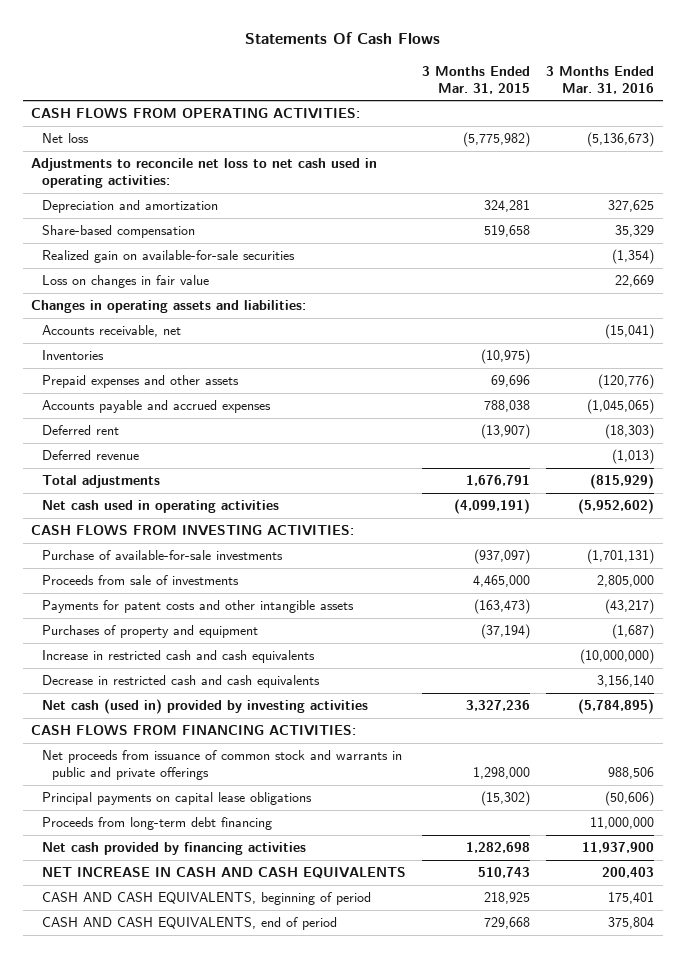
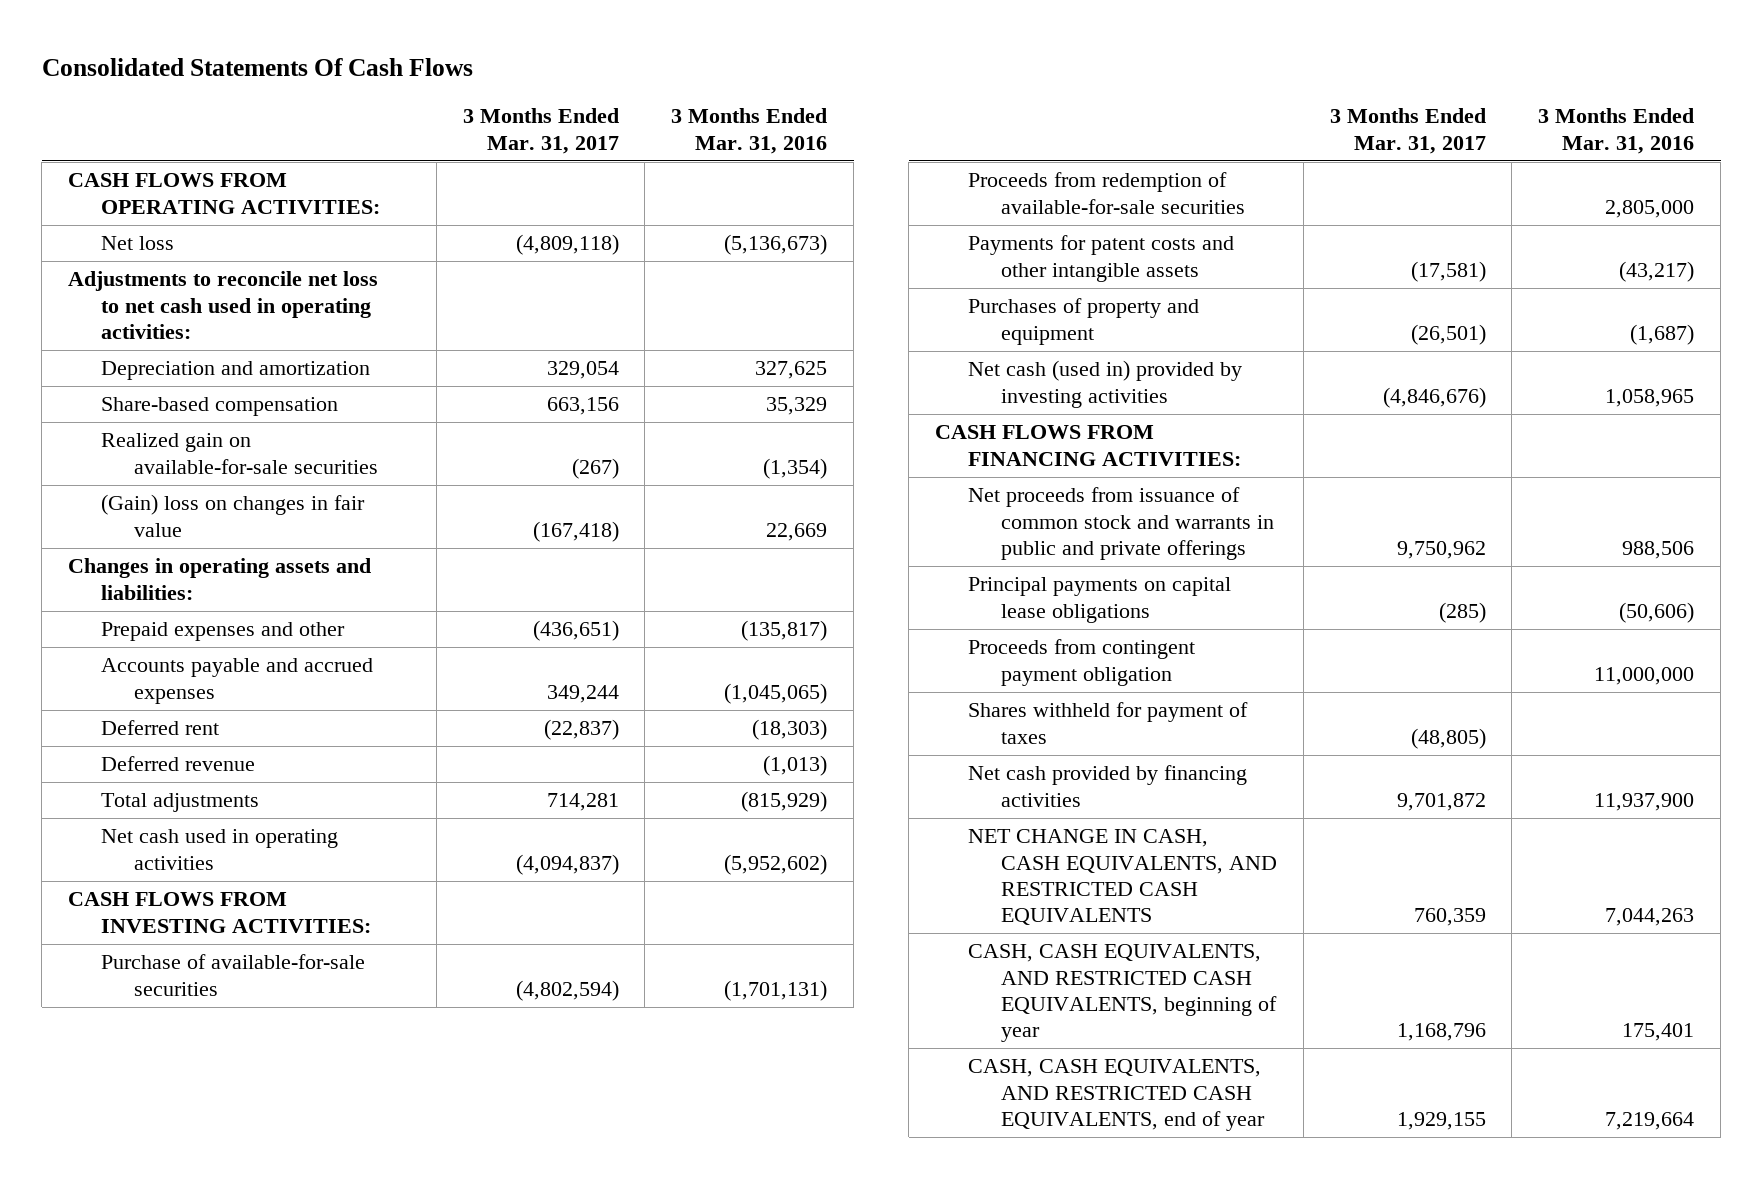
- Statements Of Cash Flows
+ Consolidated Statements Of Cash Flows
- | 3 Months Ended Mar. 31, 2015 | 3 Months Ended Mar. 31, 2016
+ | 3 Months Ended Mar. 31, 2017 | 3 Months Ended Mar. 31, 2016
- Loss on changes in fair value | | 22,669
+ (Gain) loss on changes in fair value | (167,418) | 22,669
- Accounts receivable, net | | (15,041)
- Inventories | (10,975) |
- Prepaid expenses and other assets | 69,696 | (120,776)
+ Prepaid expenses and other | (436,651) | (135,817)
- Purchase of available-for-sale investments | (937,097) | (1,701,131)
- Proceeds from sale of investments | 4,465,000 | 2,805,000
+ Purchase of available-for-sale securities | (4,802,594) | (1,701,131)
+ Proceeds from redemption of available-for-sale securities | | 2,805,000
- Increase in restricted cash and cash equivalents | | (10,000,000)
- Decrease in restricted cash and cash equivalents | | 3,156,140
- Net cash (used in) provided by investing activities | 3,327,236 | (5,784,895)
+ Net cash (used in) provided by investing activities | (4,846,676) | 1,058,965
- Proceeds from long-term debt financing | | 11,000,000
+ Proceeds from contingent payment obligation | | 11,000,000
+ Shares withheld for payment of taxes | (48,805) |
- NET INCREASE IN CASH AND CASH EQUIVALENTS | 510,743 | 200,403
- CASH AND CASH EQUIVALENTS, beginning of period | 218,925 | 175,401
- CASH AND CASH EQUIVALENTS, end of period | 729,668 | 375,804
+ NET CHANGE IN CASH, CASH EQUIVALENTS, AND RESTRICTED CASH EQUIVALENTS | 760,359 | 7,044,263
+ CASH, CASH EQUIVALENTS, AND RESTRICTED CASH EQUIVALENTS, beginning of year | 1,168,796 | 175,401
+ CASH, CASH EQUIVALENTS, AND RESTRICTED CASH EQUIVALENTS, end of year | 1,929,155 | 7,219,664

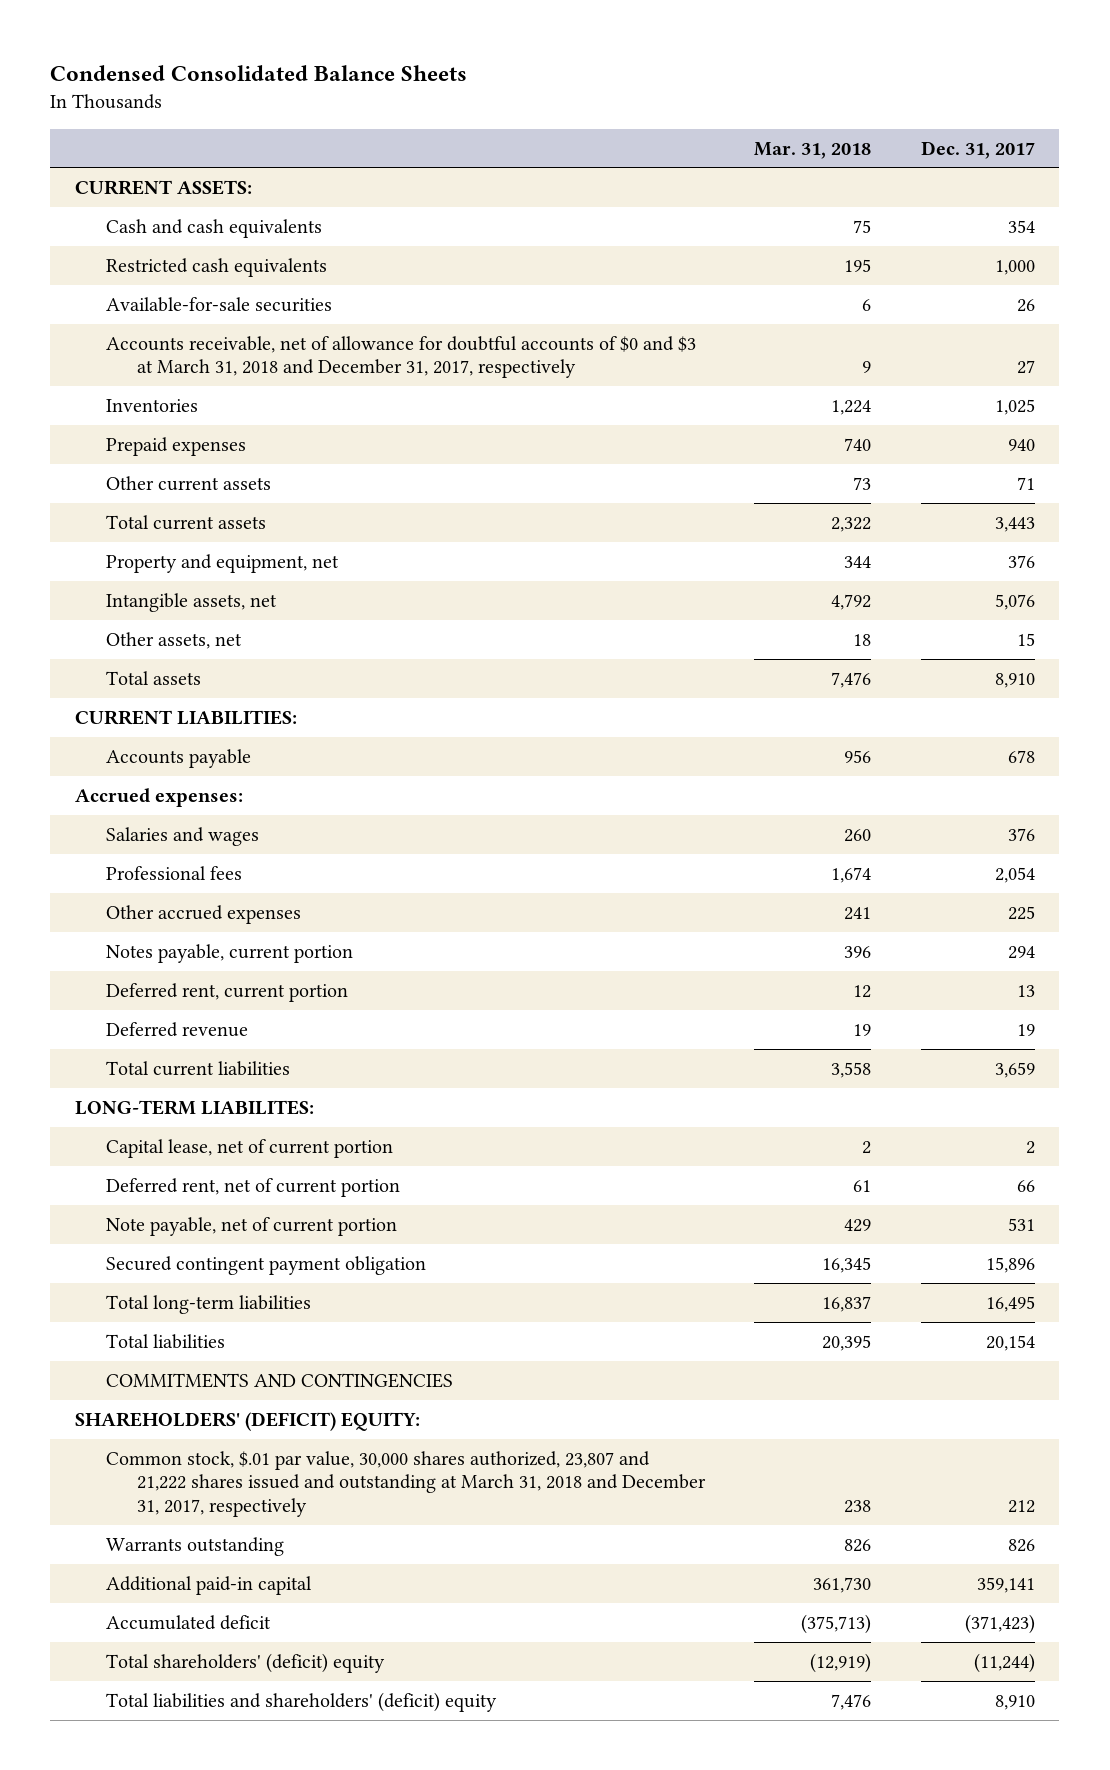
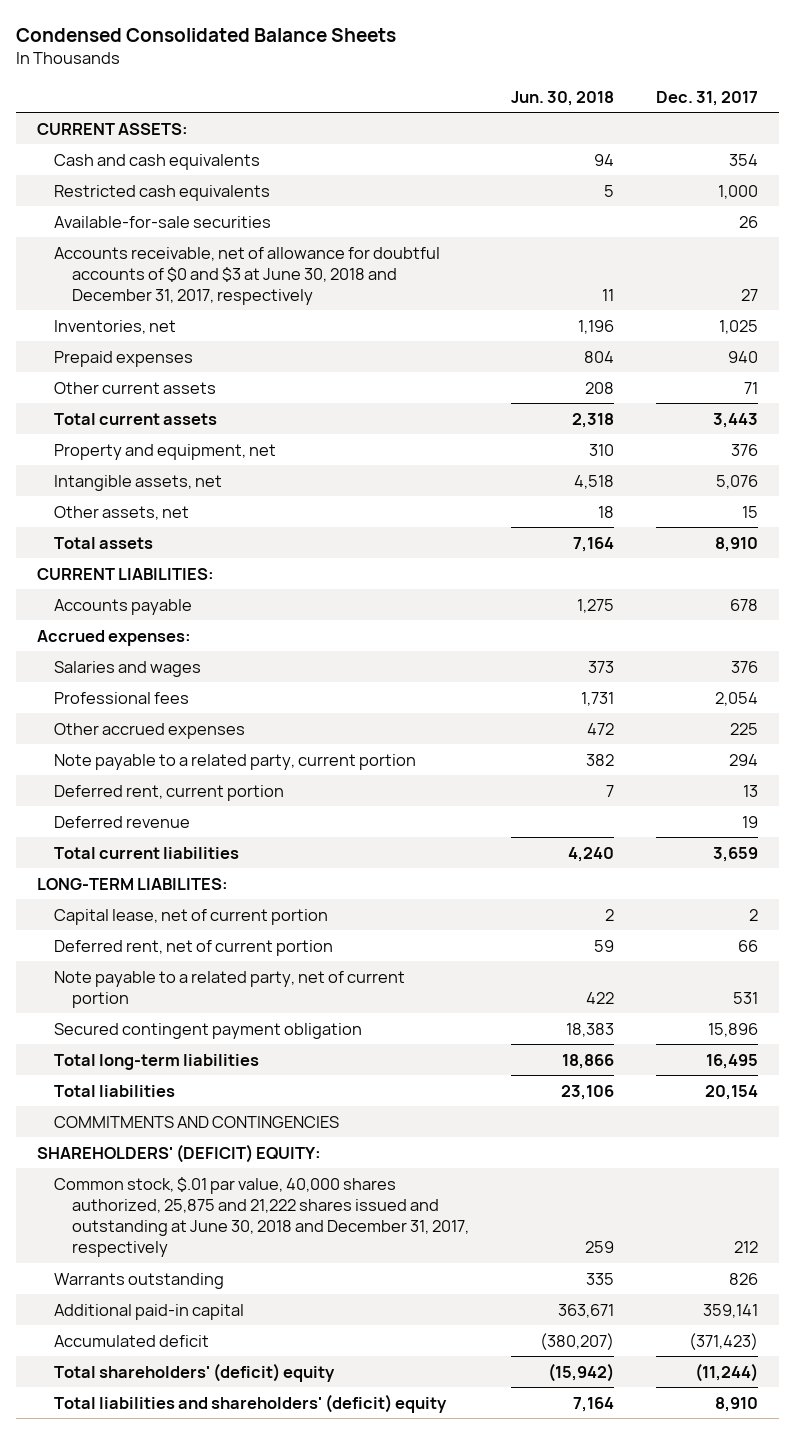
- | Mar. 31, 2018 | Dec. 31, 2017
+ | Jun. 30, 2018 | Dec. 31, 2017
- Accounts receivable, net of allowance for doubtful accounts of $0 and $3 at March 31, 2018 and December 31, 2017, respectively | 9 | 27
- Inventories | 1,224 | 1,025
+ Accounts receivable, net of allowance for doubtful accounts of $0 and $3 at June 30, 2018 and December 31, 2017, respectively | 11 | 27
+ Inventories, net | 1,196 | 1,025
- Notes payable, current portion | 396 | 294
+ Note payable to a related party, current portion | 382 | 294
- Note payable, net of current portion | 429 | 531
+ Note payable to a related party, net of current portion | 422 | 531
- Common stock, $.01 par value, 30,000 shares authorized, 23,807 and 21,222 shares issued and outstanding at March 31, 2018 and December 31, 2017, respectively | 238 | 212
+ Common stock, $.01 par value, 40,000 shares authorized, 25,875 and 21,222 shares issued and outstanding at June 30, 2018 and December 31, 2017, respectively | 259 | 212

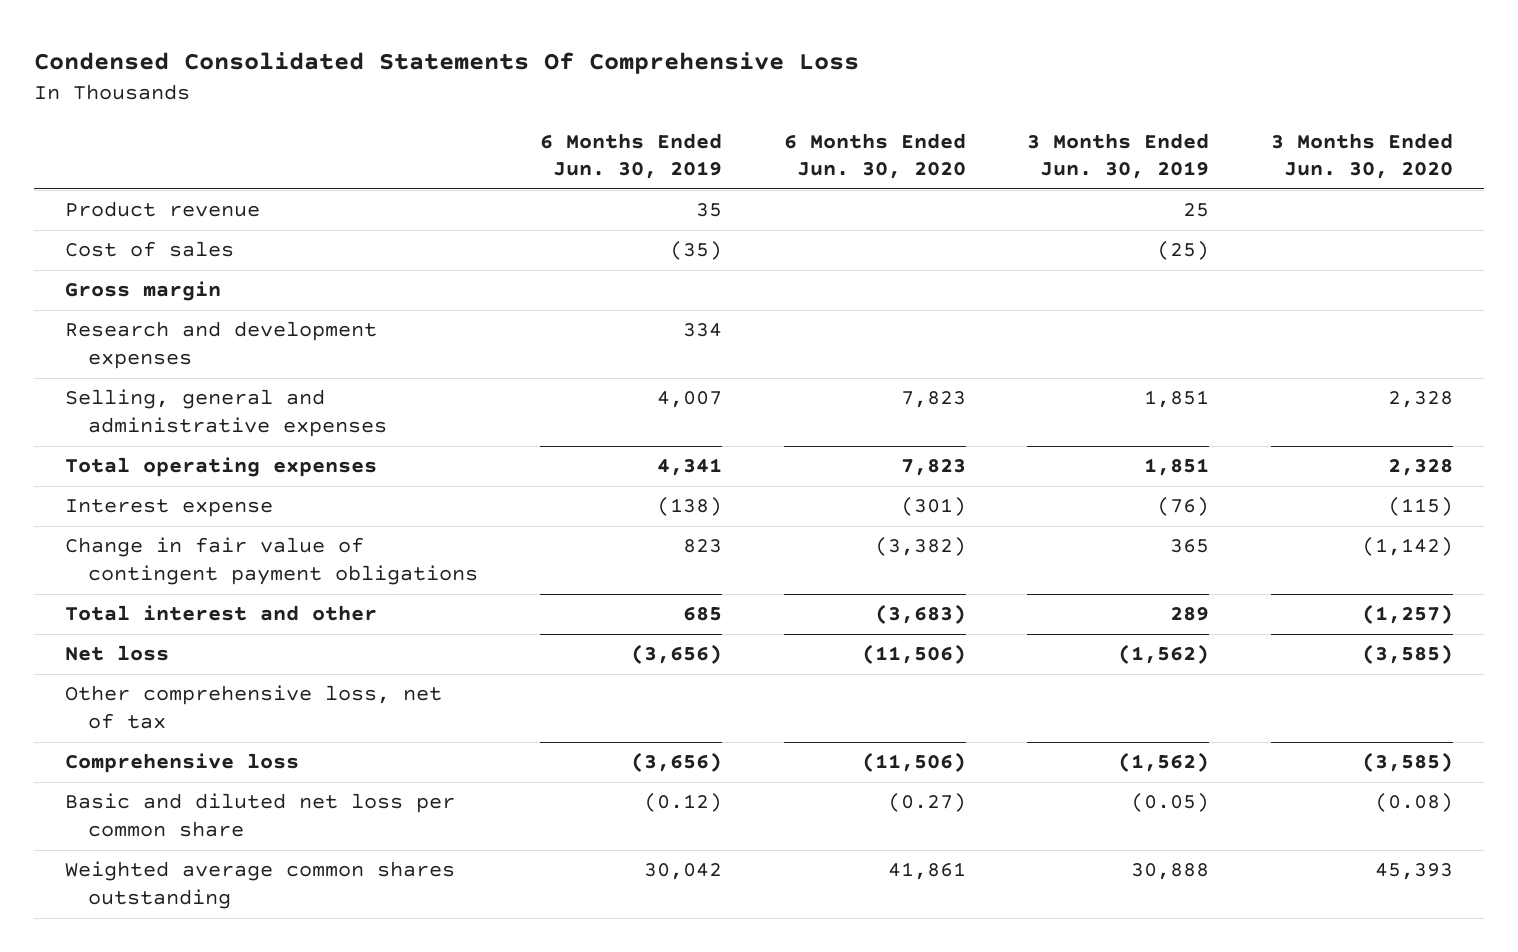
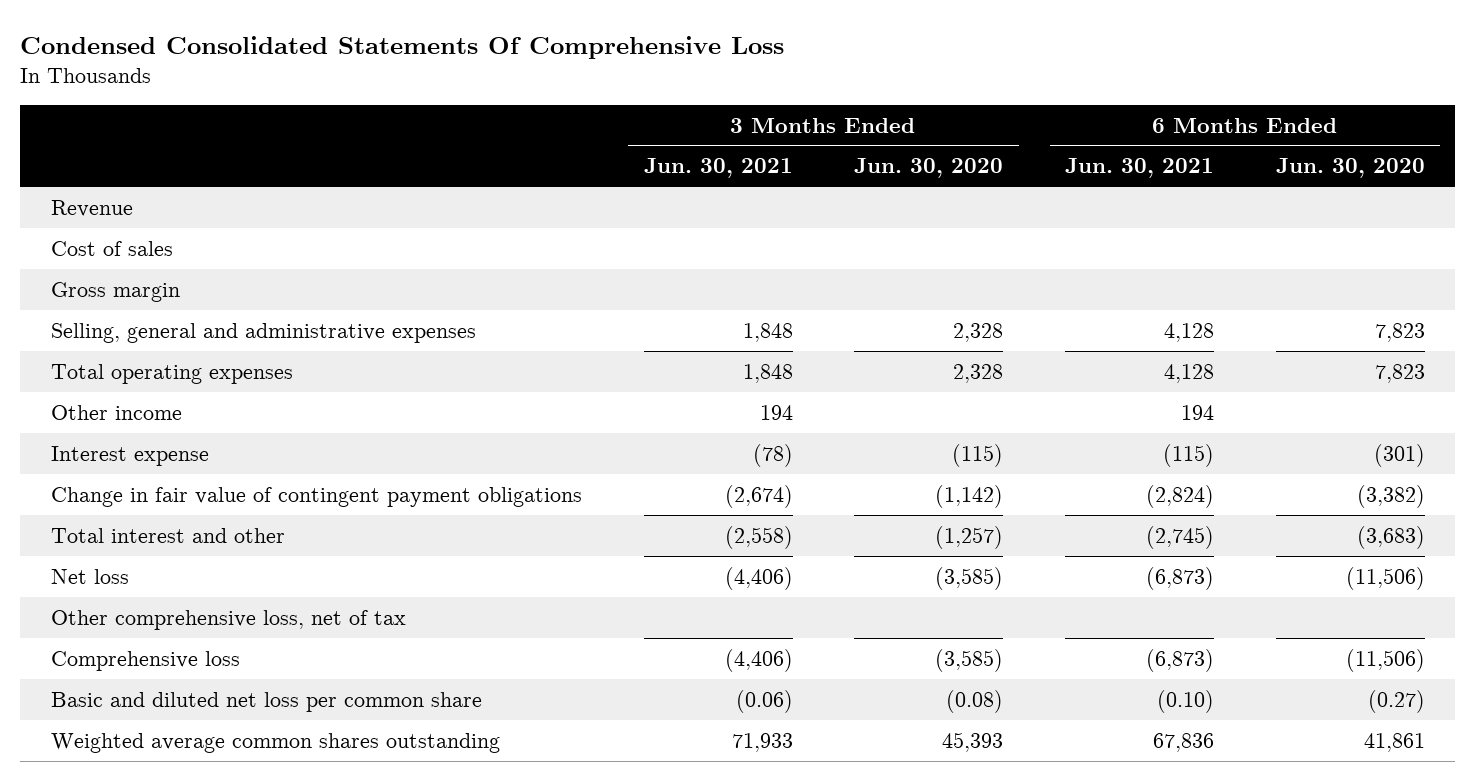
- | 6 Months Ended Jun. 30, 2019 | 6 Months Ended Jun. 30, 2020 | 3 Months Ended Jun. 30, 2019 | 3 Months Ended Jun. 30, 2020
+ | 3 Months Ended Jun. 30, 2021 | 3 Months Ended Jun. 30, 2020 | 6 Months Ended Jun. 30, 2021 | 6 Months Ended Jun. 30, 2020
- Product revenue | 35 | | 25 |
+ Revenue
- Research and development expenses | 334 | | |
+ Other income | 194 | | 194 |

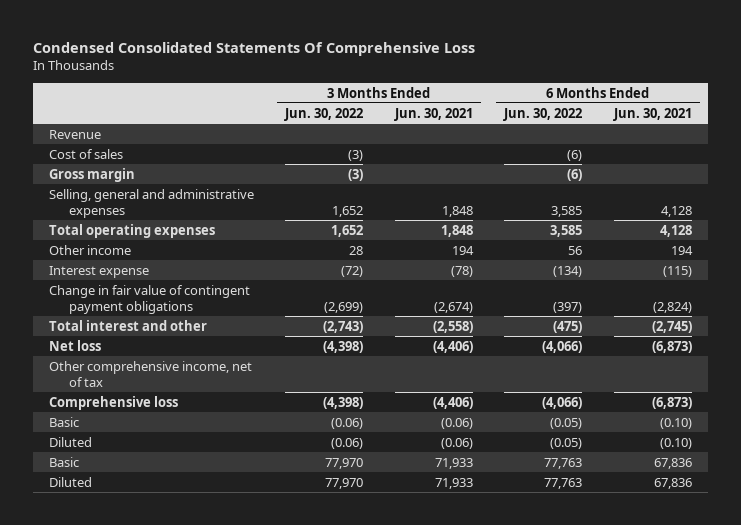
- | 3 Months Ended Jun. 30, 2021 | 3 Months Ended Jun. 30, 2020 | 6 Months Ended Jun. 30, 2021 | 6 Months Ended Jun. 30, 2020
+ | 3 Months Ended Jun. 30, 2022 | 3 Months Ended Jun. 30, 2021 | 6 Months Ended Jun. 30, 2022 | 6 Months Ended Jun. 30, 2021
- Other comprehensive loss, net of tax
+ Other comprehensive income, net of tax
- Basic and diluted net loss per common share | (0.06) | (0.08) | (0.10) | (0.27)
- Weighted average common shares outstanding | 71,933 | 45,393 | 67,836 | 41,861
+ Basic | (0.06) | (0.06) | (0.05) | (0.10)
+ Diluted | (0.06) | (0.06) | (0.05) | (0.10)
+ Basic | 77,970 | 71,933 | 77,763 | 67,836
+ Diluted | 77,970 | 71,933 | 77,763 | 67,836

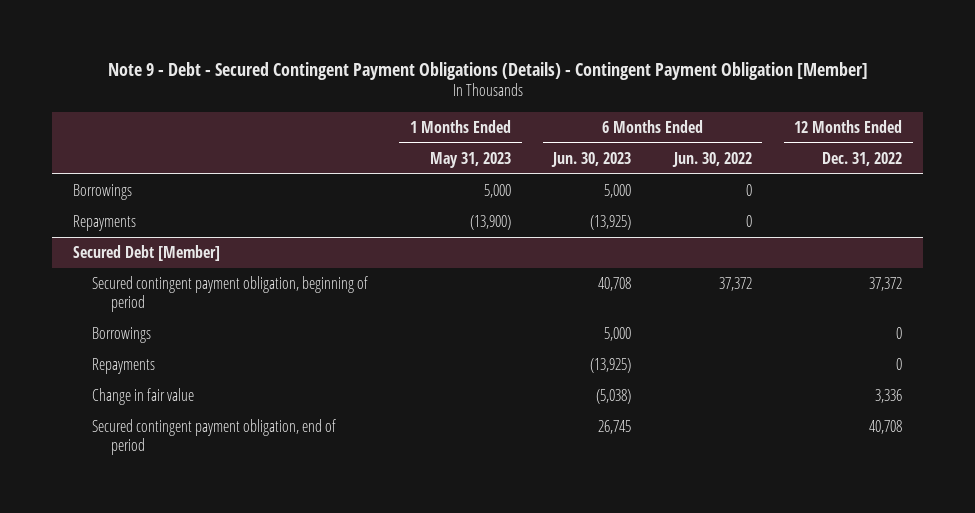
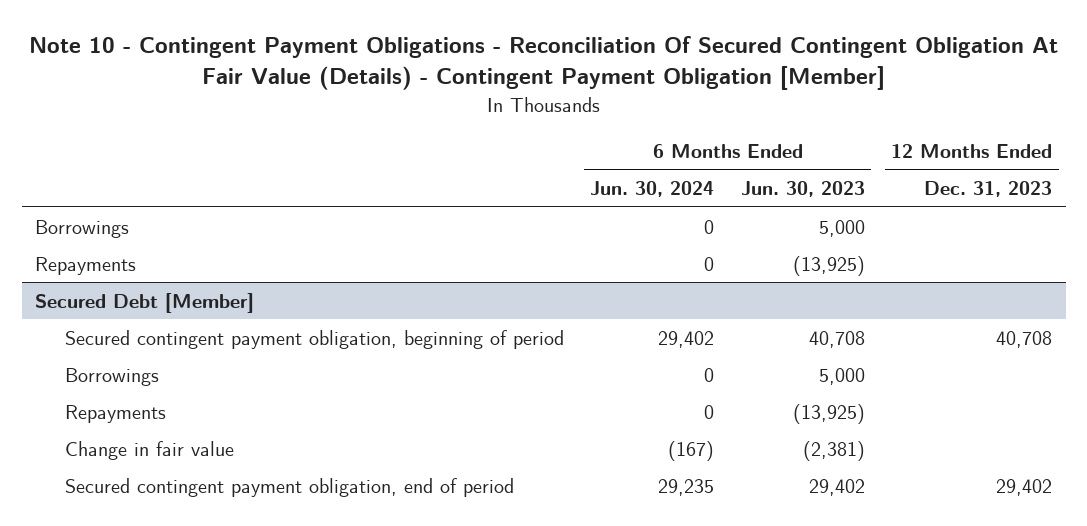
- Note 9 - Debt - Secured Contingent Payment Obligations (Details) - Contingent Payment Obligation [Member]
+ Note 10 - Contingent Payment Obligations - Reconciliation Of Secured Contingent Obligation At Fair Value (Details) - Contingent Payment Obligation [Member]
- | 1 Months Ended May 31, 2023 | 6 Months Ended Jun. 30, 2023 | 6 Months Ended Jun. 30, 2022 | 12 Months Ended Dec. 31, 2022
+ | 6 Months Ended Jun. 30, 2024 | 6 Months Ended Jun. 30, 2023 | 12 Months Ended Dec. 31, 2023
@ Secured Debt [Member]
- Change in fair value | | (5,038) | | 3,336
- Secured contingent payment obligation, end of period | | 26,745 | | 40,708
+ Change in fair value | (167) | (2,381) |
+ Secured contingent payment obligation, end of period | 29,235 | 29,402 | 29,402

